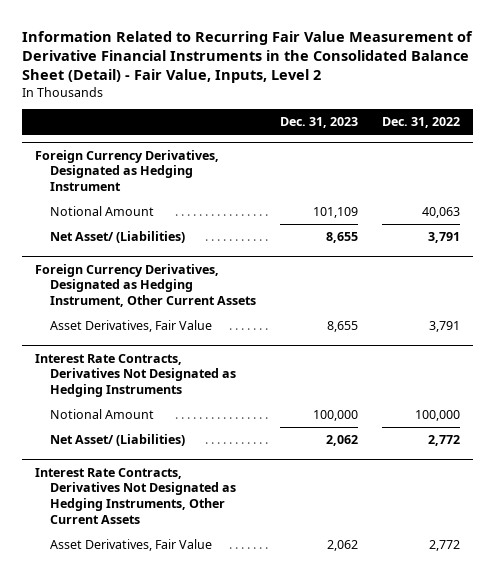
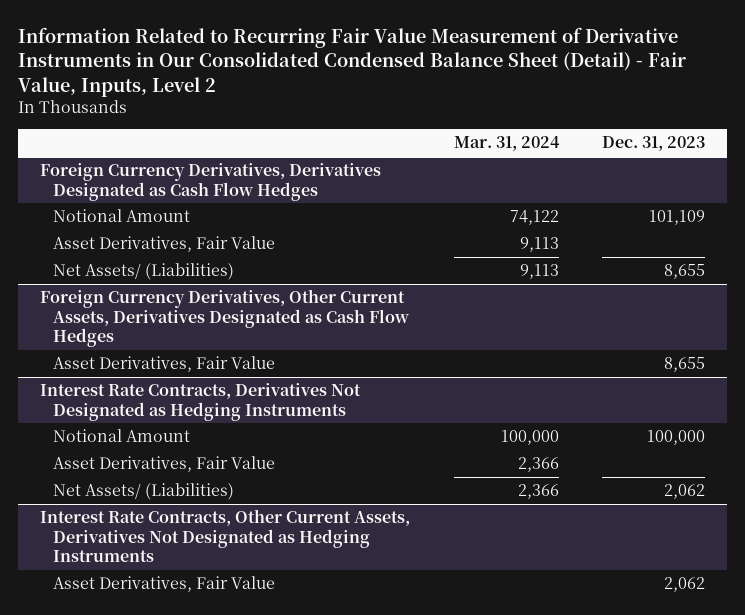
- Information Related to Recurring Fair Value Measurement of Derivative Financial Instruments in the Consolidated Balance Sheet (Detail) - Fair Value, Inputs, Level 2
+ Information Related to Recurring Fair Value Measurement of Derivative Instruments in Our Consolidated Condensed Balance Sheet (Detail) - Fair Value, Inputs, Level 2
- | Dec. 31, 2023 | Dec. 31, 2022
+ | Mar. 31, 2024 | Dec. 31, 2023
- Foreign Currency Derivatives, Designated as Hedging Instrument
+ Foreign Currency Derivatives, Derivatives Designated as Cash Flow Hedges
- Net Asset/ (Liabilities) | 8,655 | 3,791
- Foreign Currency Derivatives, Designated as Hedging Instrument, Other Current Assets
+ Asset Derivatives, Fair Value | 9,113 |
+ Net Assets/ (Liabilities) | 9,113 | 8,655
+ Foreign Currency Derivatives, Other Current Assets, Derivatives Designated as Cash Flow Hedges
@ Interest Rate Contracts, Derivatives Not Designated as Hedging Instruments
- Net Asset/ (Liabilities) | 2,062 | 2,772
- Interest Rate Contracts, Derivatives Not Designated as Hedging Instruments, Other Current Assets
@ Interest Rate Contracts, Derivatives Not Designated as Hedging Instruments
+ Asset Derivatives, Fair Value | 2,366 |
+ Net Assets/ (Liabilities) | 2,366 | 2,062
+ Interest Rate Contracts, Other Current Assets, Derivatives Not Designated as Hedging Instruments

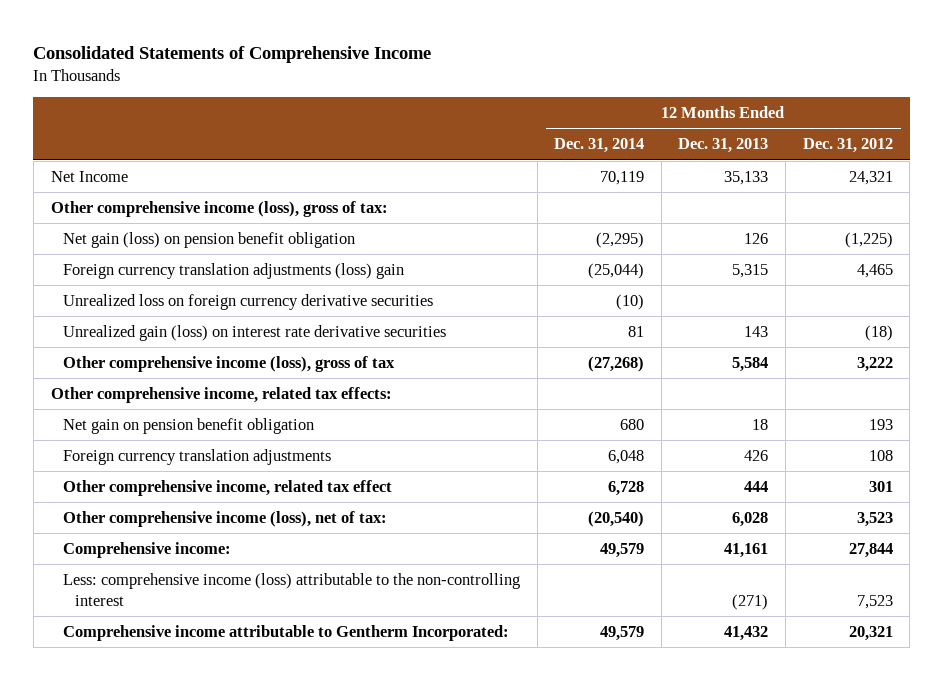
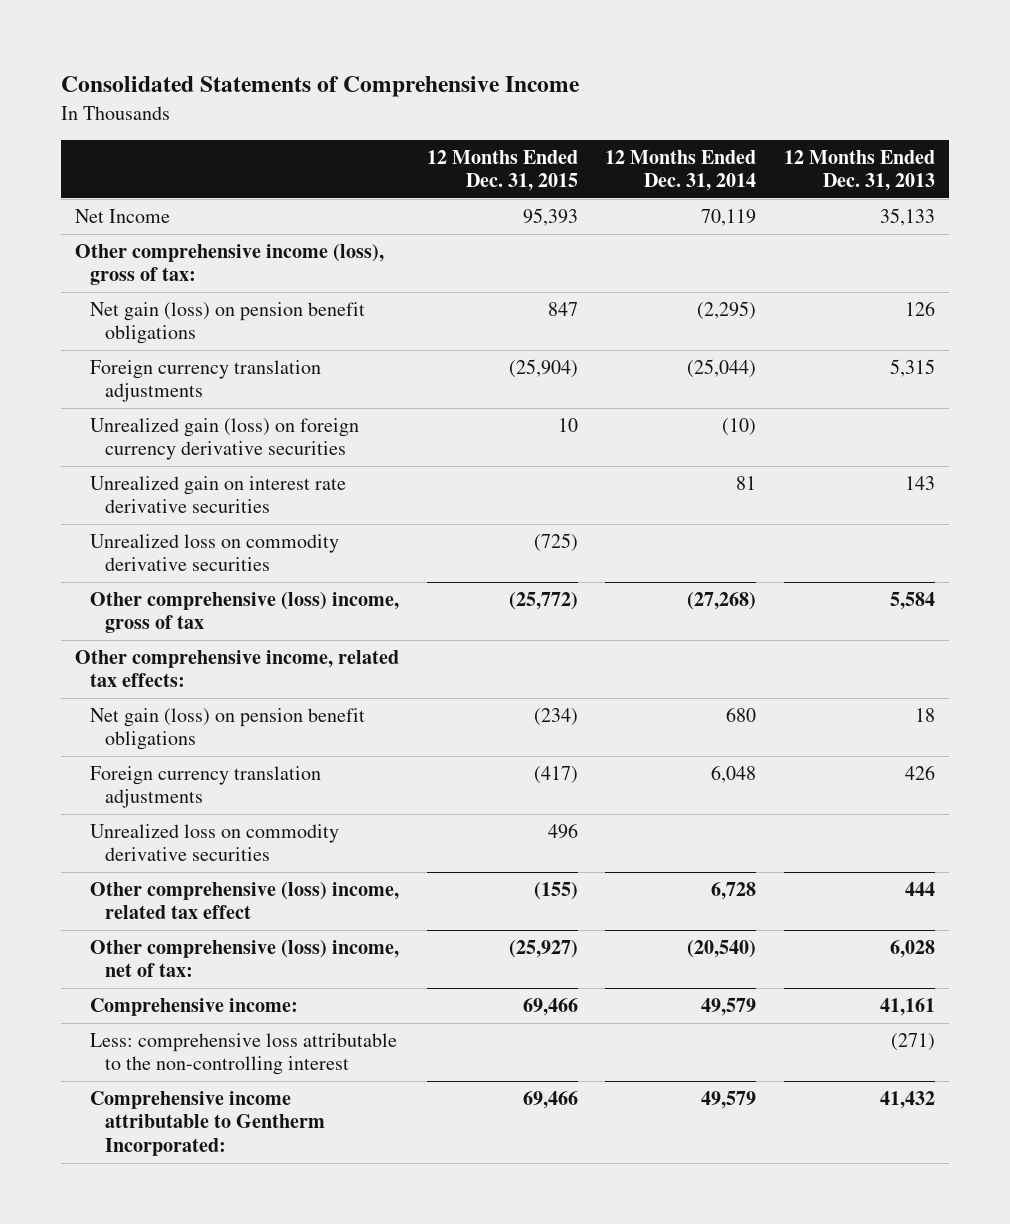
- | 12 Months Ended Dec. 31, 2014 | 12 Months Ended Dec. 31, 2013 | 12 Months Ended Dec. 31, 2012
+ | 12 Months Ended Dec. 31, 2015 | 12 Months Ended Dec. 31, 2014 | 12 Months Ended Dec. 31, 2013
- Net gain (loss) on pension benefit obligation | (2,295) | 126 | (1,225)
- Foreign currency translation adjustments (loss) gain | (25,044) | 5,315 | 4,465
- Unrealized loss on foreign currency derivative securities | (10) | |
- Unrealized gain (loss) on interest rate derivative securities | 81 | 143 | (18)
- Other comprehensive income (loss), gross of tax | (27,268) | 5,584 | 3,222
+ Net gain (loss) on pension benefit obligations | 847 | (2,295) | 126
+ Foreign currency translation adjustments | (25,904) | (25,044) | 5,315
+ Unrealized gain (loss) on foreign currency derivative securities | 10 | (10) |
+ Unrealized gain on interest rate derivative securities | | 81 | 143
+ Unrealized loss on commodity derivative securities | (725) | |
+ Other comprehensive (loss) income, gross of tax | (25,772) | (27,268) | 5,584
- Net gain on pension benefit obligation | 680 | 18 | 193
+ Net gain (loss) on pension benefit obligations | (234) | 680 | 18
- Other comprehensive income, related tax effect | 6,728 | 444 | 301
- Other comprehensive income (loss), net of tax: | (20,540) | 6,028 | 3,523
+ Unrealized loss on commodity derivative securities | 496 | |
+ Other comprehensive (loss) income, related tax effect | (155) | 6,728 | 444
+ Other comprehensive (loss) income, net of tax: | (25,927) | (20,540) | 6,028
- Less: comprehensive income (loss) attributable to the non-controlling interest | | (271) | 7,523
+ Less: comprehensive loss attributable to the non-controlling interest | | | (271)

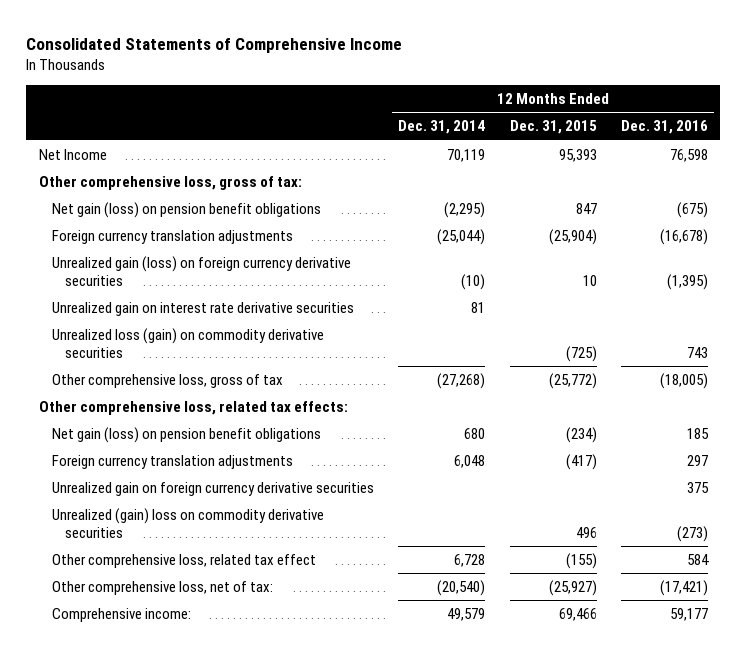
- | 12 Months Ended Dec. 31, 2015 | 12 Months Ended Dec. 31, 2014 | 12 Months Ended Dec. 31, 2013
+ | 12 Months Ended Dec. 31, 2014 | 12 Months Ended Dec. 31, 2015 | 12 Months Ended Dec. 31, 2016
- Other comprehensive income (loss), gross of tax:
+ Other comprehensive loss, gross of tax:
- Unrealized loss on commodity derivative securities | (725) | |
- Other comprehensive (loss) income, gross of tax | (25,772) | (27,268) | 5,584
- Other comprehensive income, related tax effects:
+ Unrealized loss (gain) on commodity derivative securities | | (725) | 743
+ Other comprehensive loss, gross of tax | (27,268) | (25,772) | (18,005)
+ Other comprehensive loss, related tax effects:
- Unrealized loss on commodity derivative securities | 496 | |
- Other comprehensive (loss) income, related tax effect | (155) | 6,728 | 444
- Other comprehensive (loss) income, net of tax: | (25,927) | (20,540) | 6,028
+ Unrealized gain on foreign currency derivative securities | | | 375
+ Unrealized (gain) loss on commodity derivative securities | | 496 | (273)
+ Other comprehensive loss, related tax effect | 6,728 | (155) | 584
+ Other comprehensive loss, net of tax: | (20,540) | (25,927) | (17,421)
- Less: comprehensive loss attributable to the non-controlling interest | | | (271)
- Comprehensive income attributable to Gentherm Incorporated: | 69,466 | 49,579 | 41,432

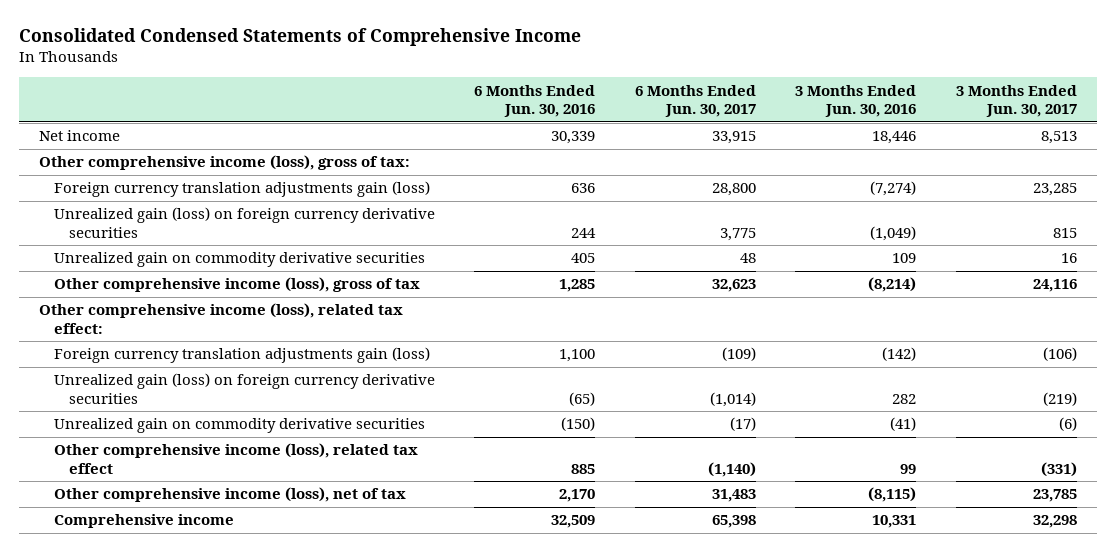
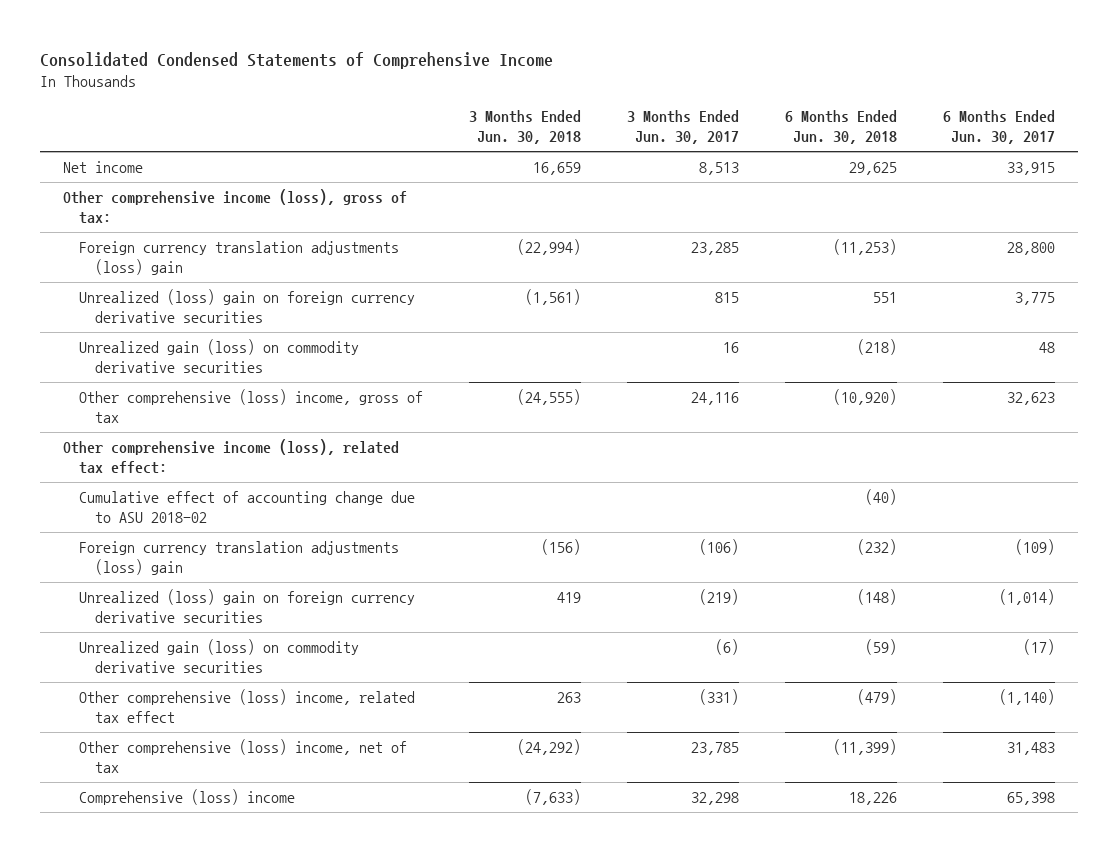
- | 6 Months Ended Jun. 30, 2016 | 6 Months Ended Jun. 30, 2017 | 3 Months Ended Jun. 30, 2016 | 3 Months Ended Jun. 30, 2017
+ | 3 Months Ended Jun. 30, 2018 | 3 Months Ended Jun. 30, 2017 | 6 Months Ended Jun. 30, 2018 | 6 Months Ended Jun. 30, 2017
- Foreign currency translation adjustments gain (loss) | 636 | 28,800 | (7,274) | 23,285
- Unrealized gain (loss) on foreign currency derivative securities | 244 | 3,775 | (1,049) | 815
- Unrealized gain on commodity derivative securities | 405 | 48 | 109 | 16
- Other comprehensive income (loss), gross of tax | 1,285 | 32,623 | (8,214) | 24,116
+ Foreign currency translation adjustments (loss) gain | (22,994) | 23,285 | (11,253) | 28,800
+ Unrealized (loss) gain on foreign currency derivative securities | (1,561) | 815 | 551 | 3,775
+ Unrealized gain (loss) on commodity derivative securities | | 16 | (218) | 48
+ Other comprehensive (loss) income, gross of tax | (24,555) | 24,116 | (10,920) | 32,623
- Foreign currency translation adjustments gain (loss) | 1,100 | (109) | (142) | (106)
- Unrealized gain (loss) on foreign currency derivative securities | (65) | (1,014) | 282 | (219)
- Unrealized gain on commodity derivative securities | (150) | (17) | (41) | (6)
- Other comprehensive income (loss), related tax effect | 885 | (1,140) | 99 | (331)
- Other comprehensive income (loss), net of tax | 2,170 | 31,483 | (8,115) | 23,785
- Comprehensive income | 32,509 | 65,398 | 10,331 | 32,298
+ Cumulative effect of accounting change due to ASU 2018-02 | | | (40) |
+ Foreign currency translation adjustments (loss) gain | (156) | (106) | (232) | (109)
+ Unrealized (loss) gain on foreign currency derivative securities | 419 | (219) | (148) | (1,014)
+ Unrealized gain (loss) on commodity derivative securities | | (6) | (59) | (17)
+ Other comprehensive (loss) income, related tax effect | 263 | (331) | (479) | (1,140)
+ Other comprehensive (loss) income, net of tax | (24,292) | 23,785 | (11,399) | 31,483
+ Comprehensive (loss) income | (7,633) | 32,298 | 18,226 | 65,398

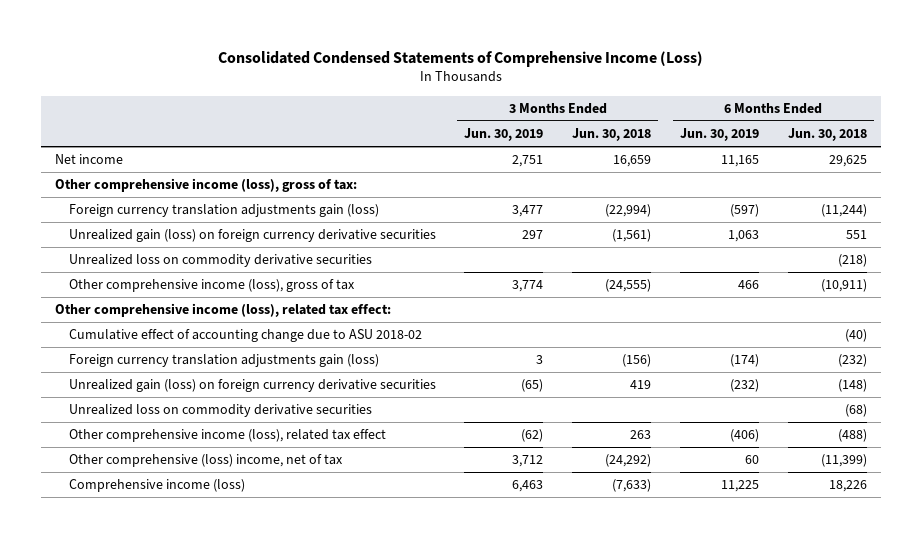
- Consolidated Condensed Statements of Comprehensive Income
+ Consolidated Condensed Statements of Comprehensive Income (Loss)
- | 3 Months Ended Jun. 30, 2018 | 3 Months Ended Jun. 30, 2017 | 6 Months Ended Jun. 30, 2018 | 6 Months Ended Jun. 30, 2017
+ | 3 Months Ended Jun. 30, 2019 | 3 Months Ended Jun. 30, 2018 | 6 Months Ended Jun. 30, 2019 | 6 Months Ended Jun. 30, 2018
- Foreign currency translation adjustments (loss) gain | (22,994) | 23,285 | (11,253) | 28,800
- Unrealized (loss) gain on foreign currency derivative securities | (1,561) | 815 | 551 | 3,775
- Unrealized gain (loss) on commodity derivative securities | | 16 | (218) | 48
- Other comprehensive (loss) income, gross of tax | (24,555) | 24,116 | (10,920) | 32,623
+ Foreign currency translation adjustments gain (loss) | 3,477 | (22,994) | (597) | (11,244)
+ Unrealized gain (loss) on foreign currency derivative securities | 297 | (1,561) | 1,063 | 551
+ Unrealized loss on commodity derivative securities | | | | (218)
+ Other comprehensive income (loss), gross of tax | 3,774 | (24,555) | 466 | (10,911)
- Foreign currency translation adjustments (loss) gain | (156) | (106) | (232) | (109)
- Unrealized (loss) gain on foreign currency derivative securities | 419 | (219) | (148) | (1,014)
- Unrealized gain (loss) on commodity derivative securities | | (6) | (59) | (17)
- Other comprehensive (loss) income, related tax effect | 263 | (331) | (479) | (1,140)
+ Foreign currency translation adjustments gain (loss) | 3 | (156) | (174) | (232)
+ Unrealized gain (loss) on foreign currency derivative securities | (65) | 419 | (232) | (148)
+ Unrealized loss on commodity derivative securities | | | | (68)
+ Other comprehensive income (loss), related tax effect | (62) | 263 | (406) | (488)
- Comprehensive (loss) income | (7,633) | 32,298 | 18,226 | 65,398
+ Comprehensive income (loss) | 6,463 | (7,633) | 11,225 | 18,226

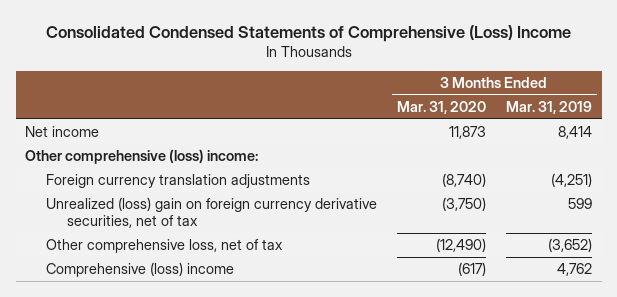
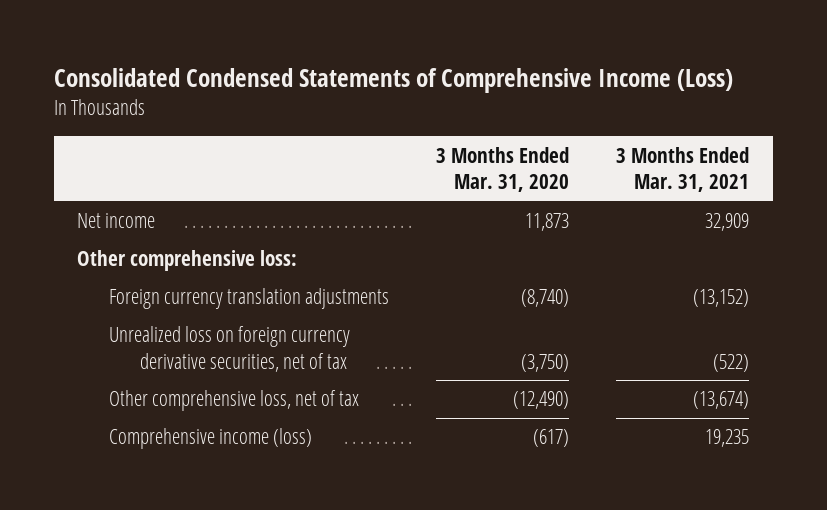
- Consolidated Condensed Statements of Comprehensive (Loss) Income
+ Consolidated Condensed Statements of Comprehensive Income (Loss)
- | 3 Months Ended Mar. 31, 2020 | 3 Months Ended Mar. 31, 2019
+ | 3 Months Ended Mar. 31, 2020 | 3 Months Ended Mar. 31, 2021
- Other comprehensive (loss) income:
+ Other comprehensive loss:
- Unrealized (loss) gain on foreign currency derivative securities, net of tax | (3,750) | 599
+ Unrealized loss on foreign currency derivative securities, net of tax | (3,750) | (522)
- Comprehensive (loss) income | (617) | 4,762
+ Comprehensive income (loss) | (617) | 19,235

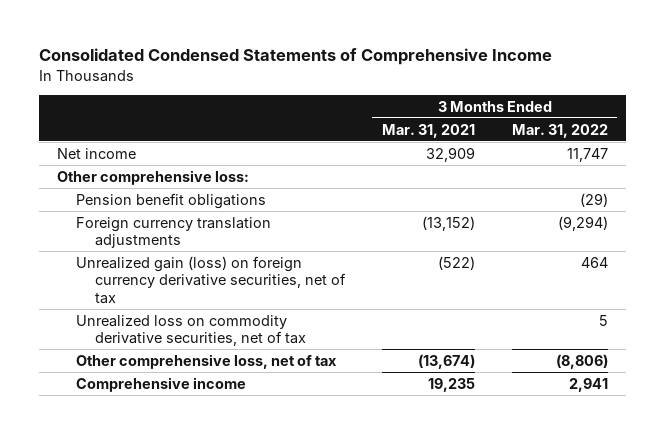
- Consolidated Condensed Statements of Comprehensive Income (Loss)
+ Consolidated Condensed Statements of Comprehensive Income
- | 3 Months Ended Mar. 31, 2020 | 3 Months Ended Mar. 31, 2021
+ | 3 Months Ended Mar. 31, 2021 | 3 Months Ended Mar. 31, 2022
+ Pension benefit obligations | | (29)
- Unrealized loss on foreign currency derivative securities, net of tax | (3,750) | (522)
+ Unrealized gain (loss) on foreign currency derivative securities, net of tax | (522) | 464
+ Unrealized loss on commodity derivative securities, net of tax | | 5
- Comprehensive income (loss) | (617) | 19,235
+ Comprehensive income | 19,235 | 2,941

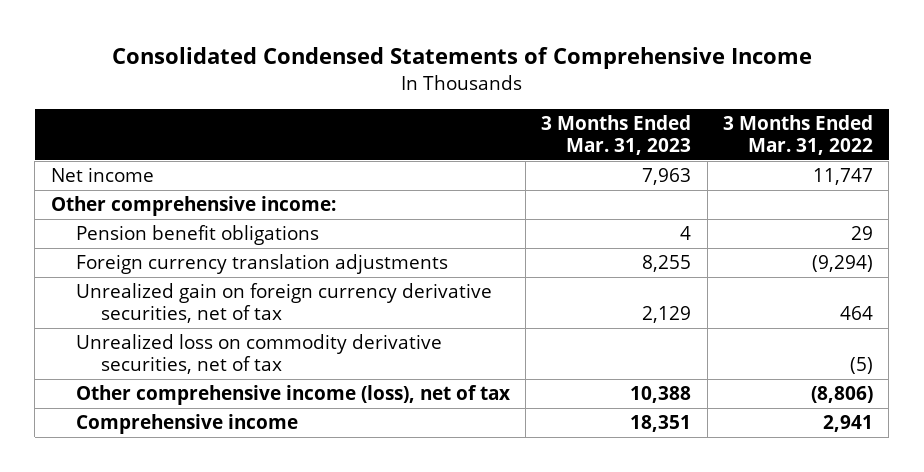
- | 3 Months Ended Mar. 31, 2021 | 3 Months Ended Mar. 31, 2022
+ | 3 Months Ended Mar. 31, 2023 | 3 Months Ended Mar. 31, 2022
- Other comprehensive loss:
- Pension benefit obligations | | (29)
+ Other comprehensive income:
+ Pension benefit obligations | 4 | 29
- Unrealized gain (loss) on foreign currency derivative securities, net of tax | (522) | 464
- Unrealized loss on commodity derivative securities, net of tax | | 5
- Other comprehensive loss, net of tax | (13,674) | (8,806)
+ Unrealized gain on foreign currency derivative securities, net of tax | 2,129 | 464
+ Unrealized loss on commodity derivative securities, net of tax | | (5)
+ Other comprehensive income (loss), net of tax | 10,388 | (8,806)

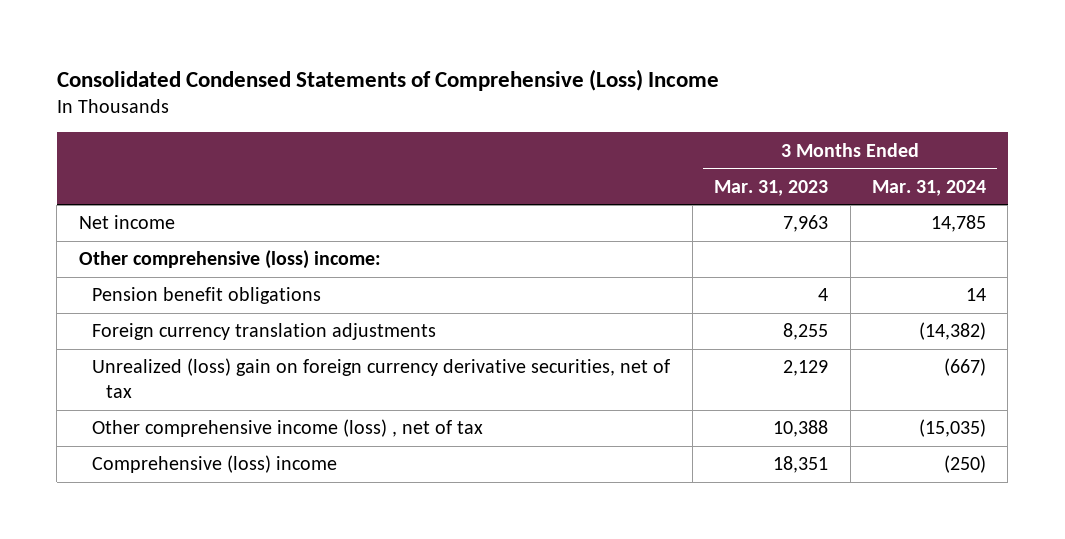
- Consolidated Condensed Statements of Comprehensive Income
+ Consolidated Condensed Statements of Comprehensive (Loss) Income
- | 3 Months Ended Mar. 31, 2023 | 3 Months Ended Mar. 31, 2022
+ | 3 Months Ended Mar. 31, 2023 | 3 Months Ended Mar. 31, 2024
- Other comprehensive income:
+ Other comprehensive (loss) income:
- Unrealized gain on foreign currency derivative securities, net of tax | 2,129 | 464
- Unrealized loss on commodity derivative securities, net of tax | | (5)
- Other comprehensive income (loss), net of tax | 10,388 | (8,806)
- Comprehensive income | 18,351 | 2,941
+ Unrealized (loss) gain on foreign currency derivative securities, net of tax | 2,129 | (667)
+ Other comprehensive income (loss) , net of tax | 10,388 | (15,035)
+ Comprehensive (loss) income | 18,351 | (250)

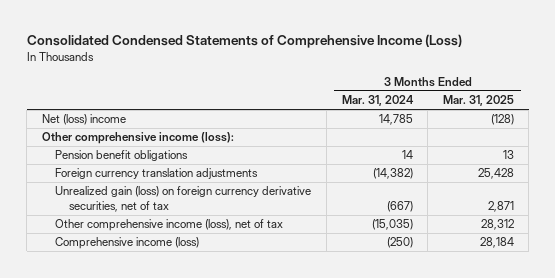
- Consolidated Condensed Statements of Comprehensive (Loss) Income
+ Consolidated Condensed Statements of Comprehensive Income (Loss)
- | 3 Months Ended Mar. 31, 2023 | 3 Months Ended Mar. 31, 2024
+ | 3 Months Ended Mar. 31, 2024 | 3 Months Ended Mar. 31, 2025
- Net income | 7,963 | 14,785
- Other comprehensive (loss) income:
+ Net (loss) income | 14,785 | (128)
+ Other comprehensive income (loss):
- Unrealized (loss) gain on foreign currency derivative securities, net of tax | 2,129 | (667)
- Other comprehensive income (loss) , net of tax | 10,388 | (15,035)
- Comprehensive (loss) income | 18,351 | (250)
+ Unrealized gain (loss) on foreign currency derivative securities, net of tax | (667) | 2,871
+ Other comprehensive income (loss), net of tax | (15,035) | 28,312
+ Comprehensive income (loss) | (250) | 28,184

